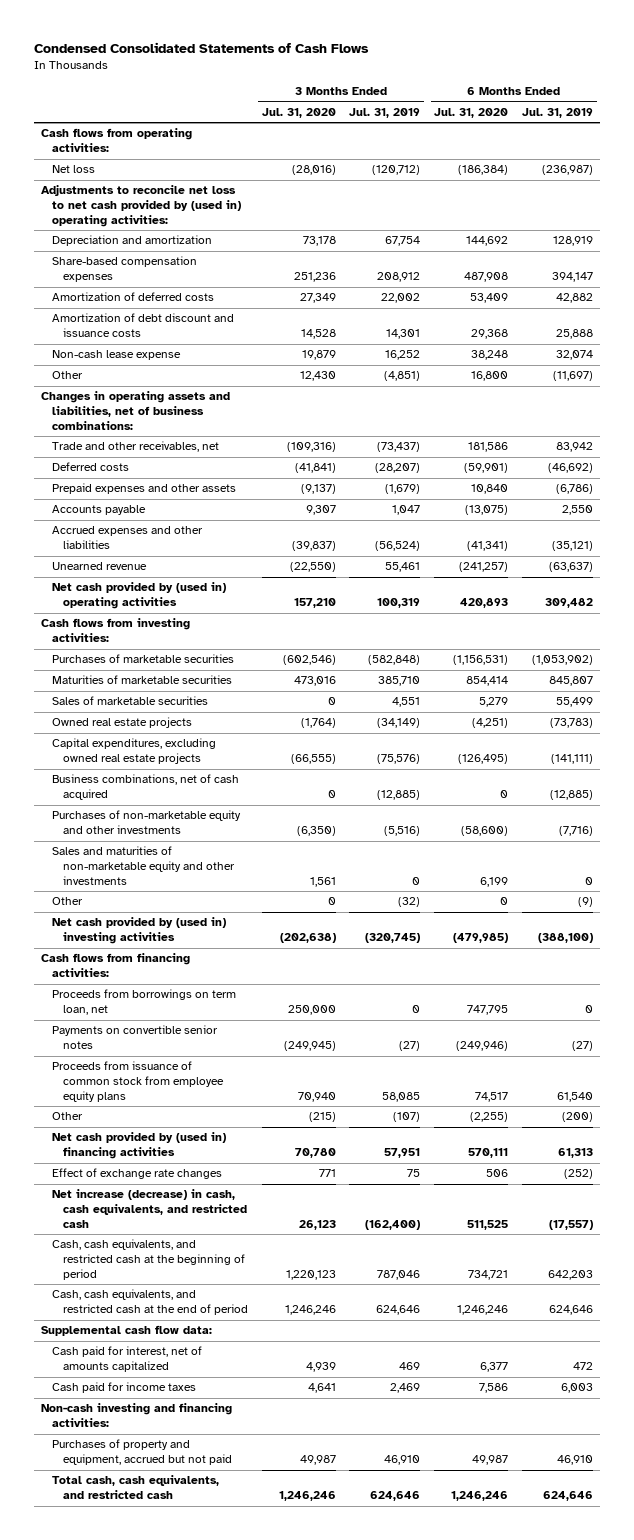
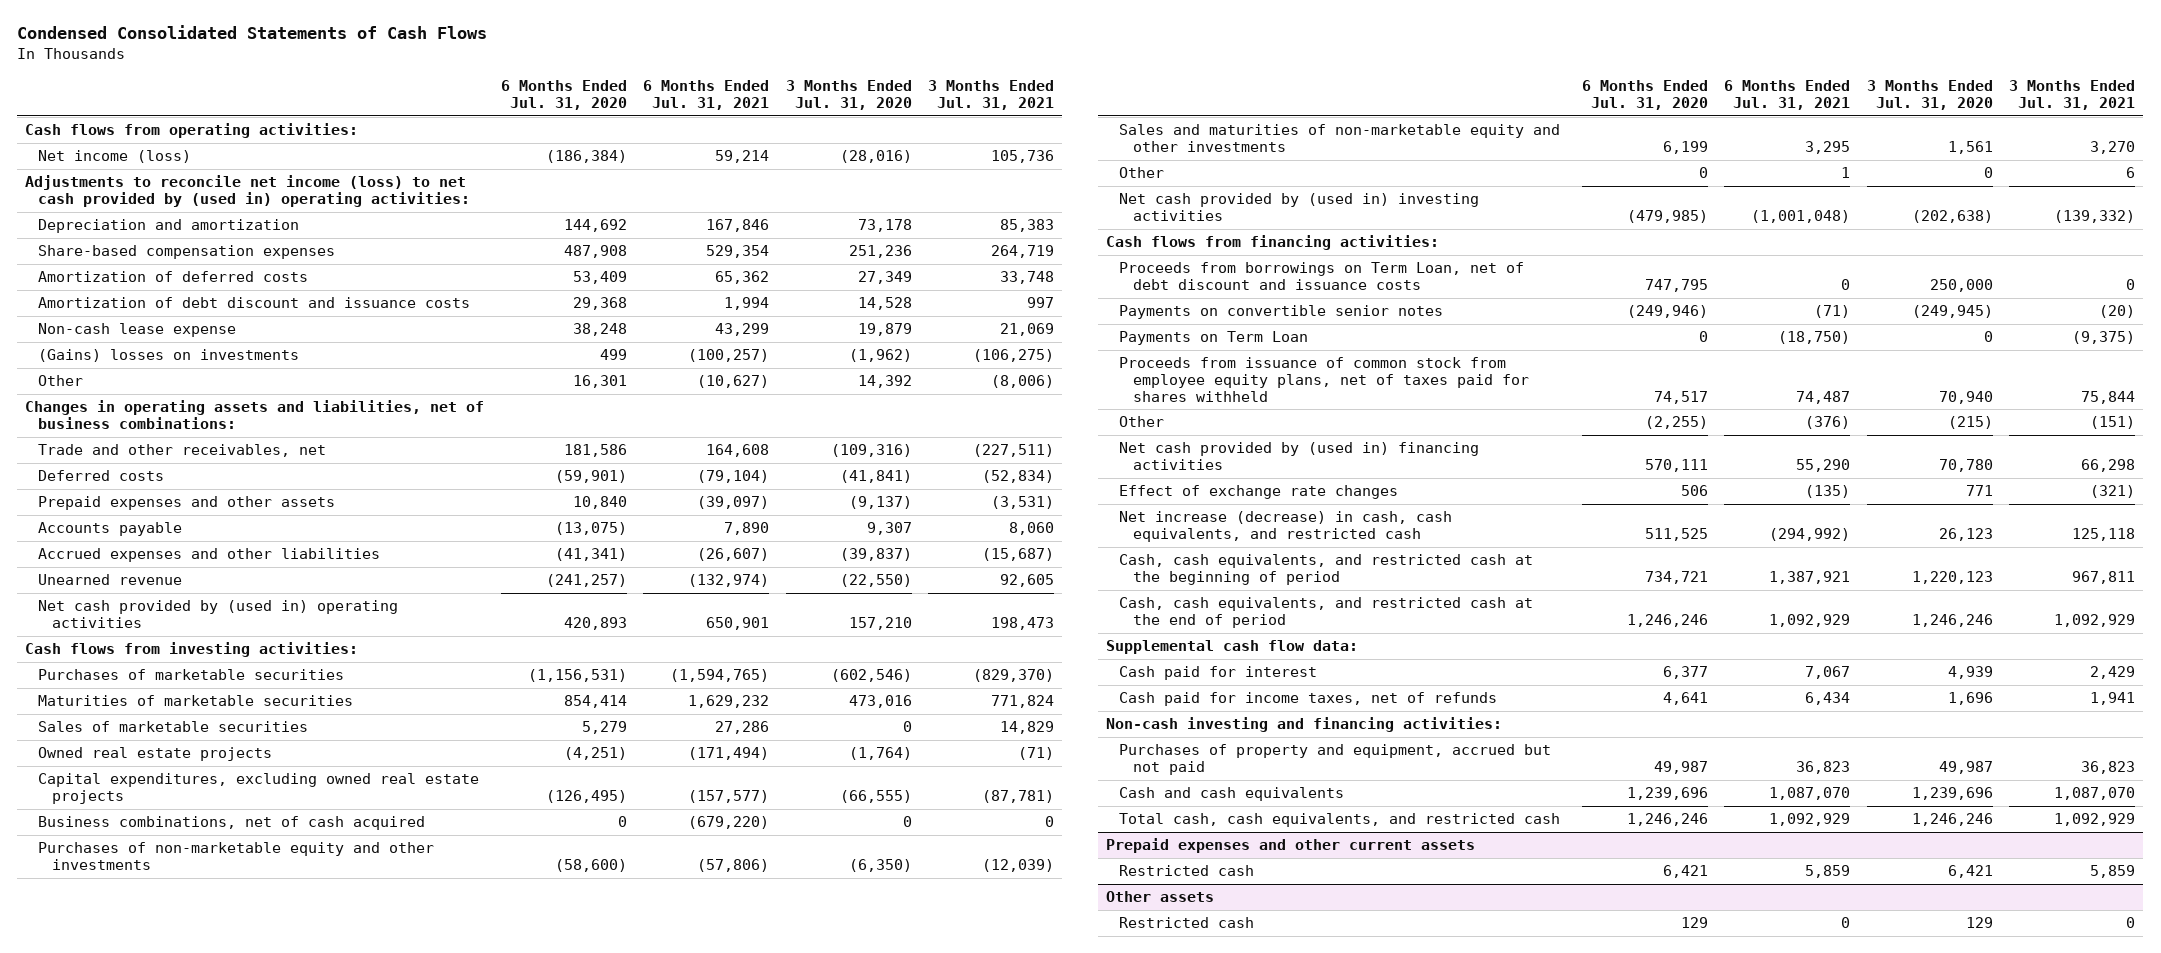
- | 3 Months Ended Jul. 31, 2020 | 3 Months Ended Jul. 31, 2019 | 6 Months Ended Jul. 31, 2020 | 6 Months Ended Jul. 31, 2019
+ | 6 Months Ended Jul. 31, 2020 | 6 Months Ended Jul. 31, 2021 | 3 Months Ended Jul. 31, 2020 | 3 Months Ended Jul. 31, 2021
- Net loss | (28,016) | (120,712) | (186,384) | (236,987)
- Adjustments to reconcile net loss to net cash provided by (used in) operating activities:
+ Net income (loss) | (186,384) | 59,214 | (28,016) | 105,736
+ Adjustments to reconcile net income (loss) to net cash provided by (used in) operating activities:
- Other | 12,430 | (4,851) | 16,800 | (11,697)
+ (Gains) losses on investments | 499 | (100,257) | (1,962) | (106,275)
+ Other | 16,301 | (10,627) | 14,392 | (8,006)
- Proceeds from borrowings on term loan, net | 250,000 | 0 | 747,795 | 0
+ Proceeds from borrowings on Term Loan, net of debt discount and issuance costs | 747,795 | 0 | 250,000 | 0
- Proceeds from issuance of common stock from employee equity plans | 70,940 | 58,085 | 74,517 | 61,540
+ Payments on Term Loan | 0 | (18,750) | 0 | (9,375)
+ Proceeds from issuance of common stock from employee equity plans, net of taxes paid for shares withheld | 74,517 | 74,487 | 70,940 | 75,844
- Cash paid for interest, net of amounts capitalized | 4,939 | 469 | 6,377 | 472
- Cash paid for income taxes | 4,641 | 2,469 | 7,586 | 6,003
+ Cash paid for interest | 6,377 | 7,067 | 4,939 | 2,429
+ Cash paid for income taxes, net of refunds | 4,641 | 6,434 | 1,696 | 1,941
+ Cash and cash equivalents | 1,239,696 | 1,087,070 | 1,239,696 | 1,087,070
+ Prepaid expenses and other current assets
+ Restricted cash | 6,421 | 5,859 | 6,421 | 5,859
+ Other assets
+ Restricted cash | 129 | 0 | 129 | 0

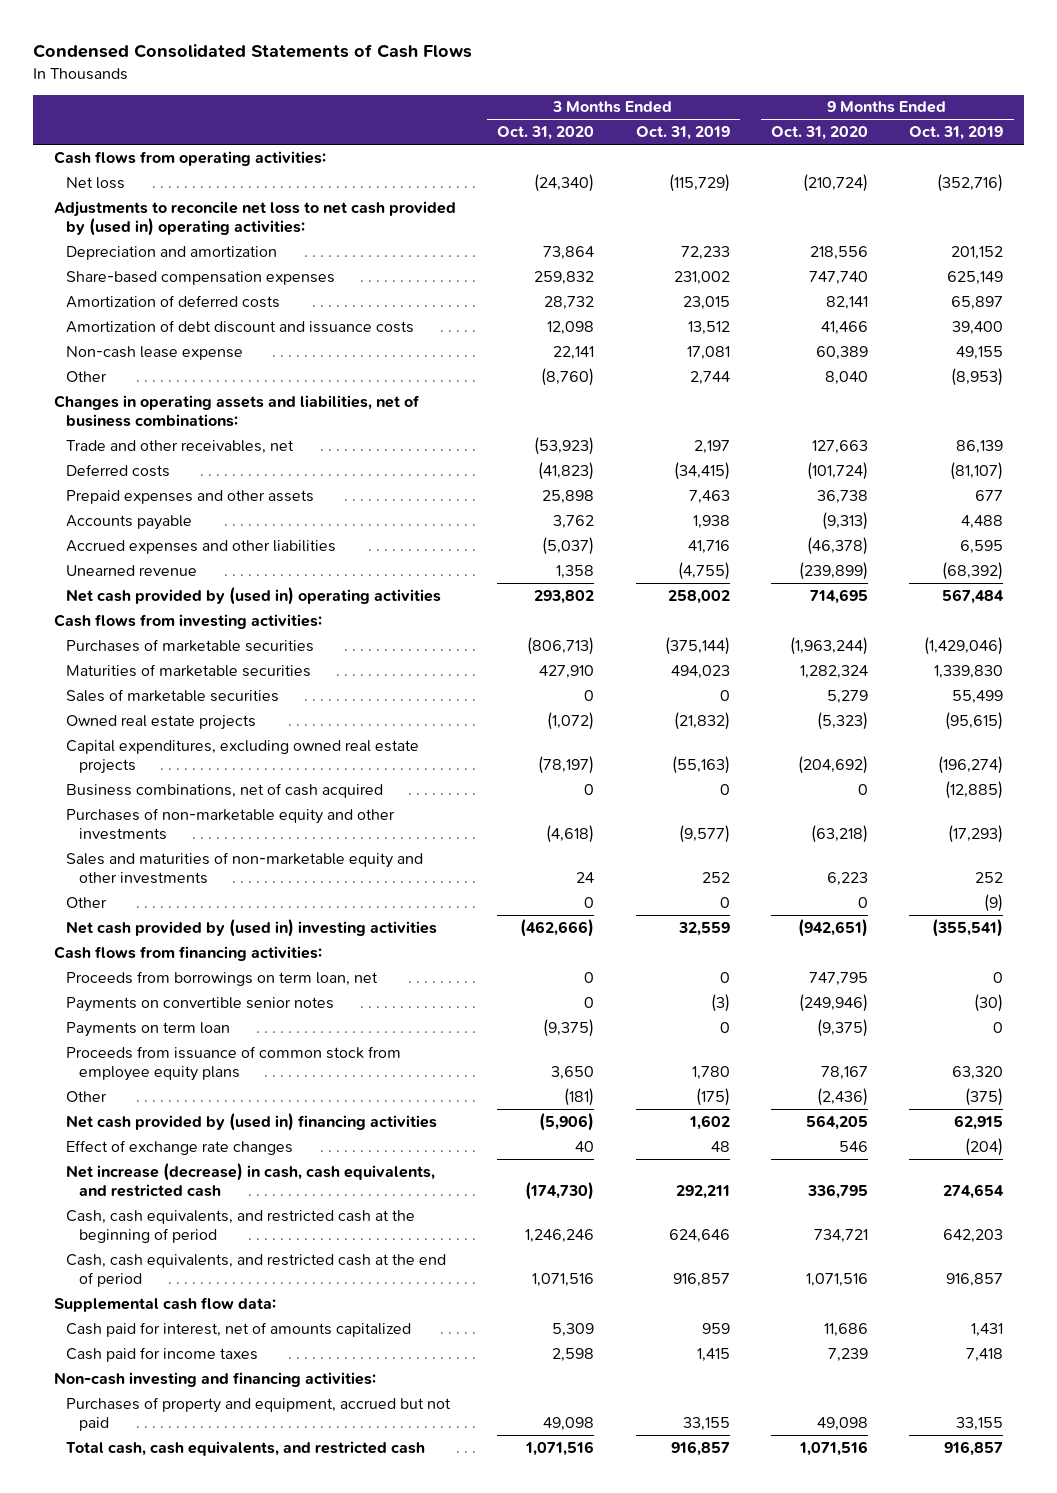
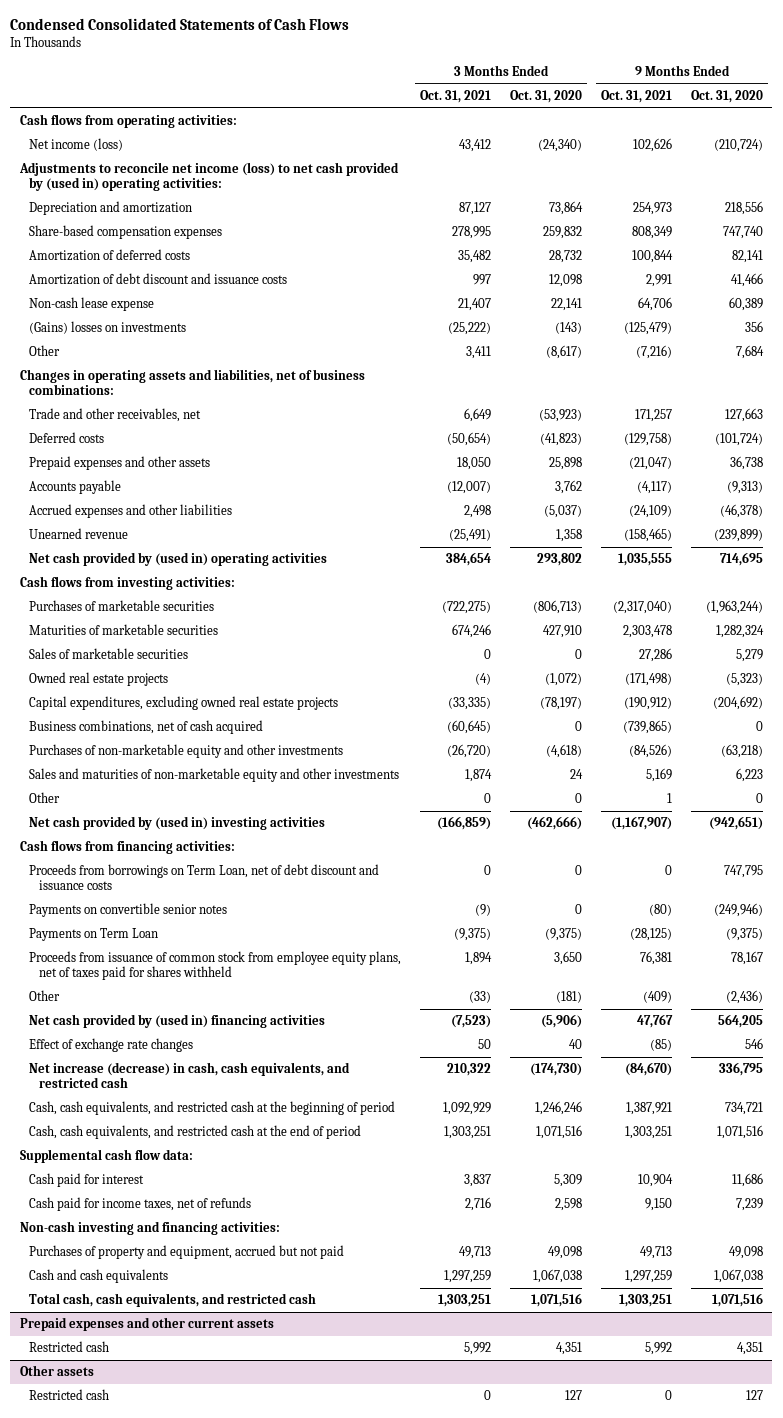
- | 3 Months Ended Oct. 31, 2020 | 3 Months Ended Oct. 31, 2019 | 9 Months Ended Oct. 31, 2020 | 9 Months Ended Oct. 31, 2019
+ | 3 Months Ended Oct. 31, 2021 | 3 Months Ended Oct. 31, 2020 | 9 Months Ended Oct. 31, 2021 | 9 Months Ended Oct. 31, 2020
- Net loss | (24,340) | (115,729) | (210,724) | (352,716)
- Adjustments to reconcile net loss to net cash provided by (used in) operating activities:
+ Net income (loss) | 43,412 | (24,340) | 102,626 | (210,724)
+ Adjustments to reconcile net income (loss) to net cash provided by (used in) operating activities:
- Other | (8,760) | 2,744 | 8,040 | (8,953)
+ (Gains) losses on investments | (25,222) | (143) | (125,479) | 356
+ Other | 3,411 | (8,617) | (7,216) | 7,684
- Proceeds from borrowings on term loan, net | 0 | 0 | 747,795 | 0
+ Proceeds from borrowings on Term Loan, net of debt discount and issuance costs | 0 | 0 | 0 | 747,795
- Payments on term loan | (9,375) | 0 | (9,375) | 0
- Proceeds from issuance of common stock from employee equity plans | 3,650 | 1,780 | 78,167 | 63,320
+ Payments on Term Loan | (9,375) | (9,375) | (28,125) | (9,375)
+ Proceeds from issuance of common stock from employee equity plans, net of taxes paid for shares withheld | 1,894 | 3,650 | 76,381 | 78,167
- Cash paid for interest, net of amounts capitalized | 5,309 | 959 | 11,686 | 1,431
- Cash paid for income taxes | 2,598 | 1,415 | 7,239 | 7,418
+ Cash paid for interest | 3,837 | 5,309 | 10,904 | 11,686
+ Cash paid for income taxes, net of refunds | 2,716 | 2,598 | 9,150 | 7,239
+ Cash and cash equivalents | 1,297,259 | 1,067,038 | 1,297,259 | 1,067,038
+ Prepaid expenses and other current assets
+ Restricted cash | 5,992 | 4,351 | 5,992 | 4,351
+ Other assets
+ Restricted cash | 0 | 127 | 0 | 127

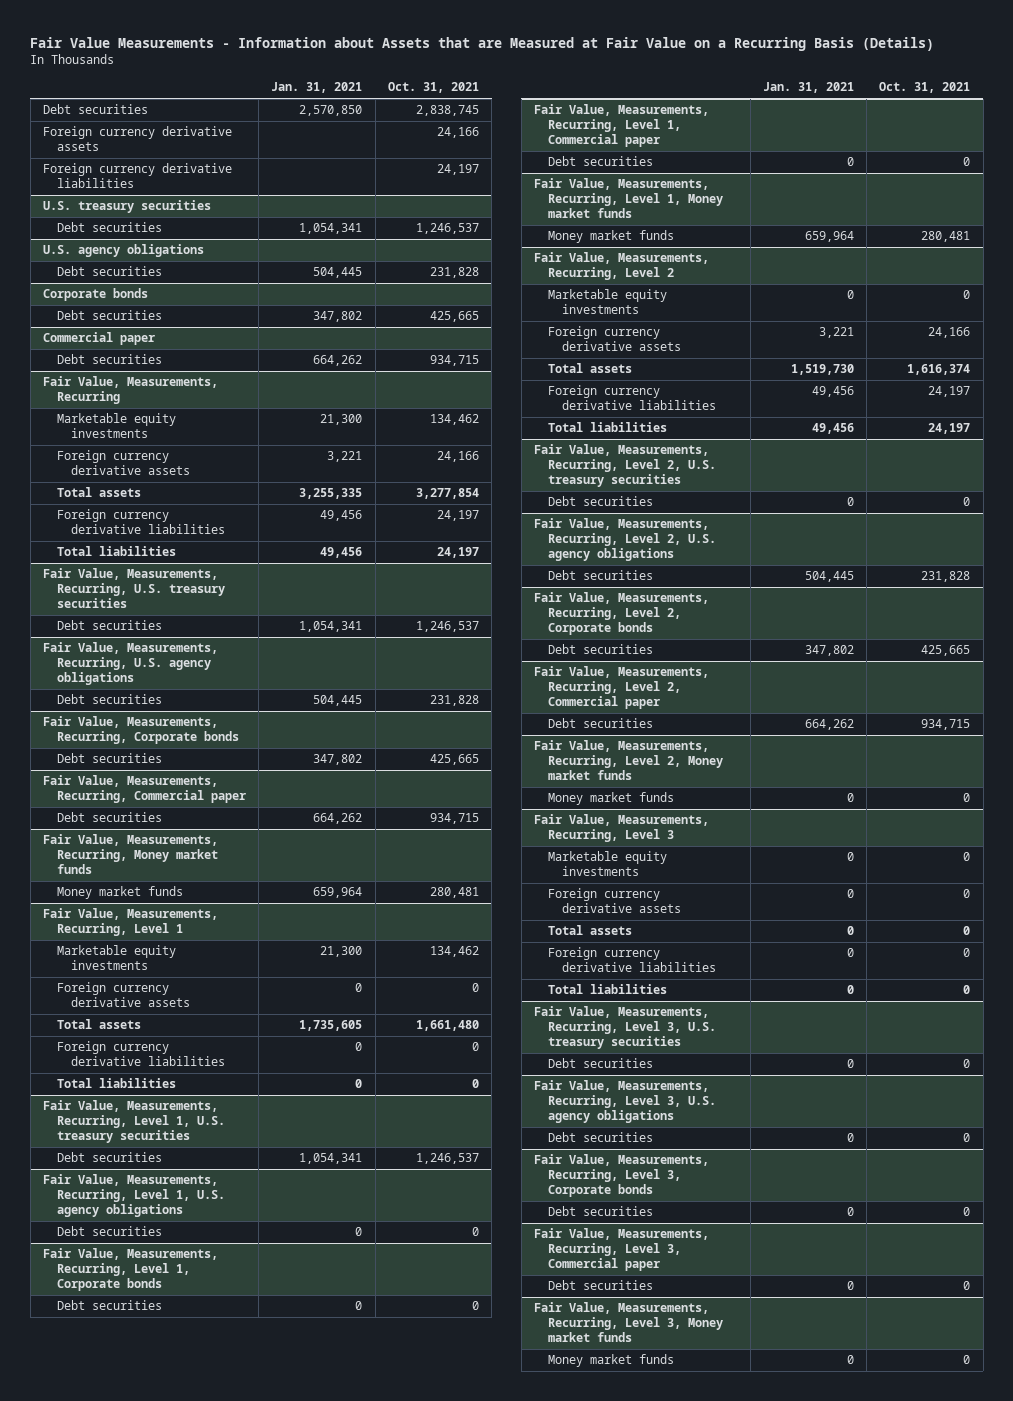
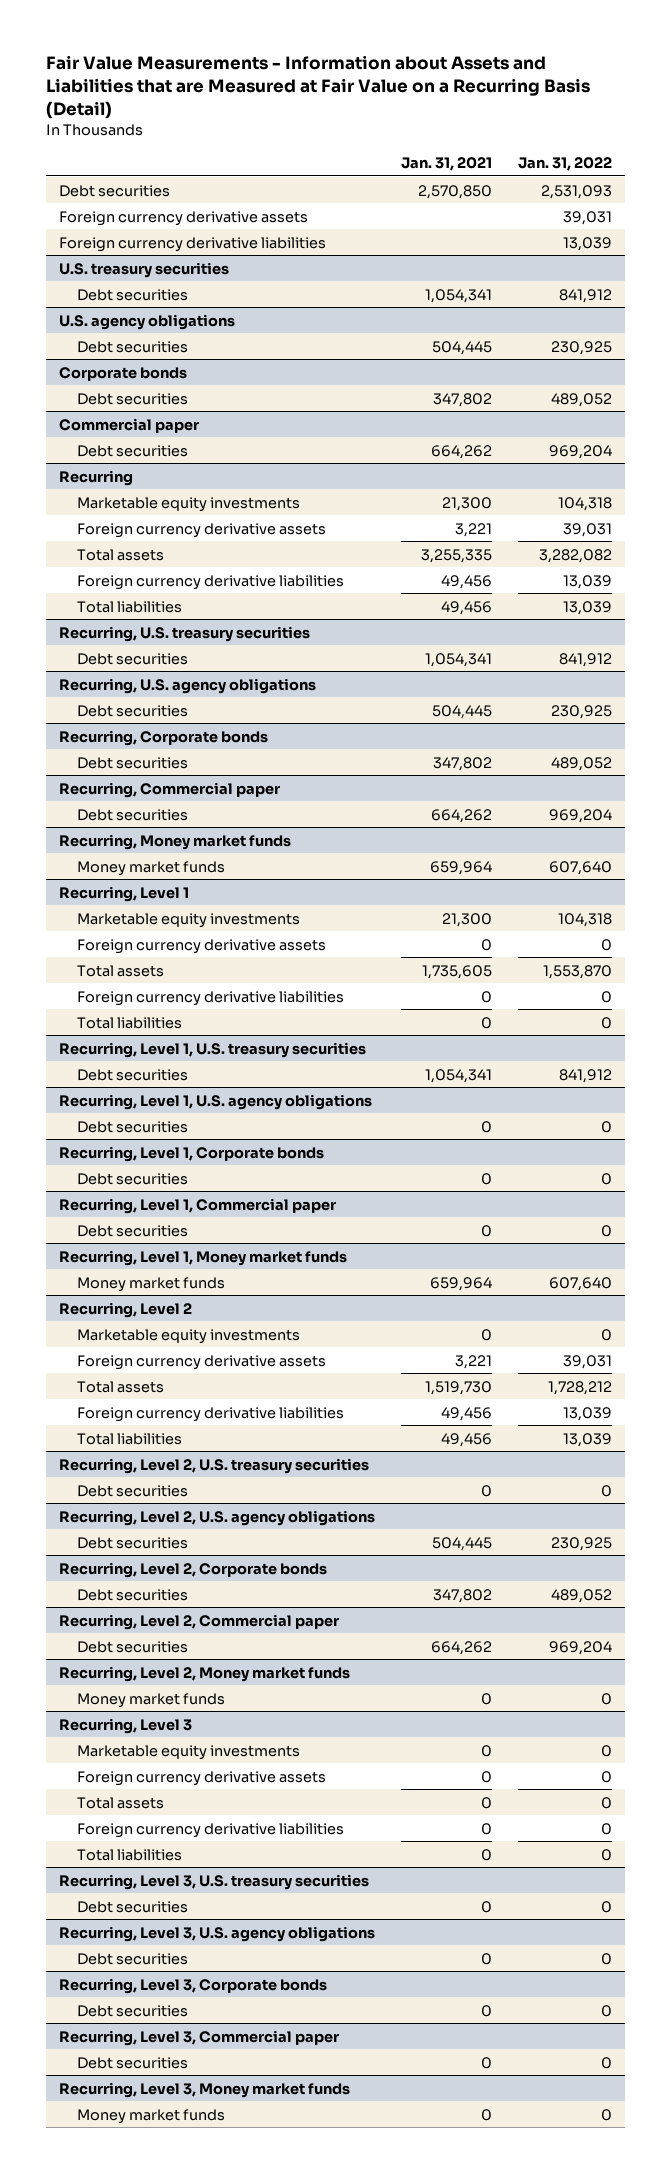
- Fair Value Measurements - Information about Assets that are Measured at Fair Value on a Recurring Basis (Details)
+ Fair Value Measurements - Information about Assets and Liabilities that are Measured at Fair Value on a Recurring Basis (Detail)
- | Jan. 31, 2021 | Oct. 31, 2021
+ | Jan. 31, 2021 | Jan. 31, 2022
- Fair Value, Measurements, Recurring
+ Recurring
- Fair Value, Measurements, Recurring, U.S. treasury securities
+ Recurring, U.S. treasury securities
- Fair Value, Measurements, Recurring, U.S. agency obligations
+ Recurring, U.S. agency obligations
- Fair Value, Measurements, Recurring, Corporate bonds
+ Recurring, Corporate bonds
- Fair Value, Measurements, Recurring, Commercial paper
+ Recurring, Commercial paper
- Fair Value, Measurements, Recurring, Money market funds
+ Recurring, Money market funds
- Fair Value, Measurements, Recurring, Level 1
+ Recurring, Level 1
- Fair Value, Measurements, Recurring, Level 1, U.S. treasury securities
+ Recurring, Level 1, U.S. treasury securities
- Fair Value, Measurements, Recurring, Level 1, U.S. agency obligations
+ Recurring, Level 1, U.S. agency obligations
- Fair Value, Measurements, Recurring, Level 1, Corporate bonds
+ Recurring, Level 1, Corporate bonds
- Fair Value, Measurements, Recurring, Level 1, Commercial paper
+ Recurring, Level 1, Commercial paper
- Fair Value, Measurements, Recurring, Level 1, Money market funds
+ Recurring, Level 1, Money market funds
- Fair Value, Measurements, Recurring, Level 2
+ Recurring, Level 2
- Fair Value, Measurements, Recurring, Level 2, U.S. treasury securities
+ Recurring, Level 2, U.S. treasury securities
- Fair Value, Measurements, Recurring, Level 2, U.S. agency obligations
+ Recurring, Level 2, U.S. agency obligations
- Fair Value, Measurements, Recurring, Level 2, Corporate bonds
+ Recurring, Level 2, Corporate bonds
- Fair Value, Measurements, Recurring, Level 2, Commercial paper
+ Recurring, Level 2, Commercial paper
- Fair Value, Measurements, Recurring, Level 2, Money market funds
+ Recurring, Level 2, Money market funds
- Fair Value, Measurements, Recurring, Level 3
+ Recurring, Level 3
- Fair Value, Measurements, Recurring, Level 3, U.S. treasury securities
+ Recurring, Level 3, U.S. treasury securities
- Fair Value, Measurements, Recurring, Level 3, U.S. agency obligations
+ Recurring, Level 3, U.S. agency obligations
- Fair Value, Measurements, Recurring, Level 3, Corporate bonds
+ Recurring, Level 3, Corporate bonds
- Fair Value, Measurements, Recurring, Level 3, Commercial paper
+ Recurring, Level 3, Commercial paper
- Fair Value, Measurements, Recurring, Level 3, Money market funds
+ Recurring, Level 3, Money market funds

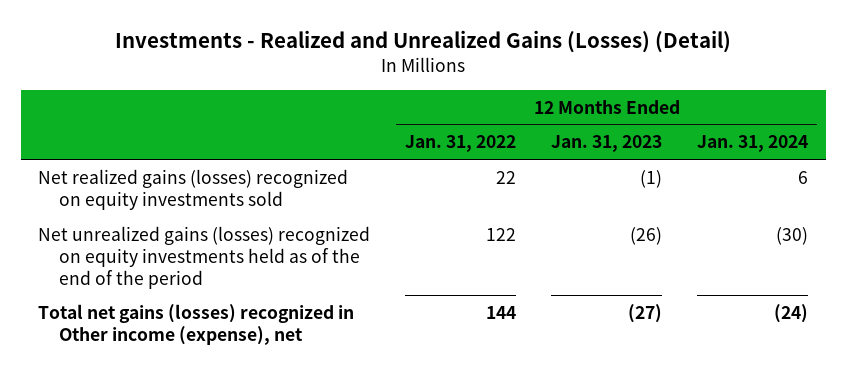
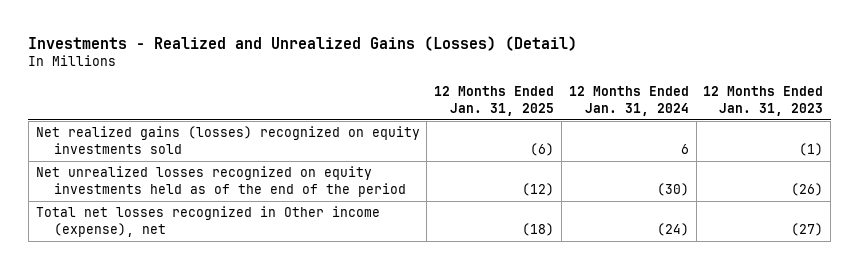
- | 12 Months Ended Jan. 31, 2022 | 12 Months Ended Jan. 31, 2023 | 12 Months Ended Jan. 31, 2024
+ | 12 Months Ended Jan. 31, 2025 | 12 Months Ended Jan. 31, 2024 | 12 Months Ended Jan. 31, 2023
- Net unrealized gains (losses) recognized on equity investments held as of the end of the period | 122 | (26) | (30)
- Total net gains (losses) recognized in Other income (expense), net | 144 | (27) | (24)
+ Net unrealized losses recognized on equity investments held as of the end of the period | (12) | (30) | (26)
+ Total net losses recognized in Other income (expense), net | (18) | (24) | (27)

